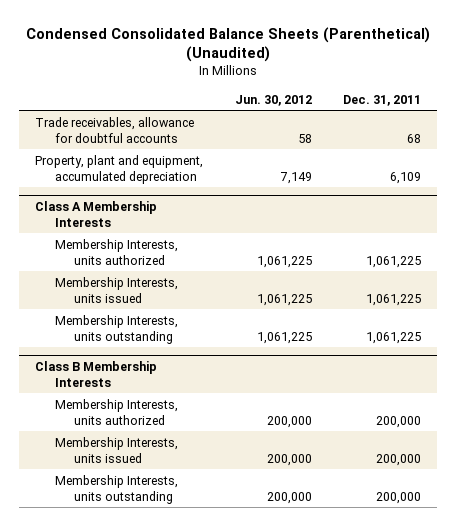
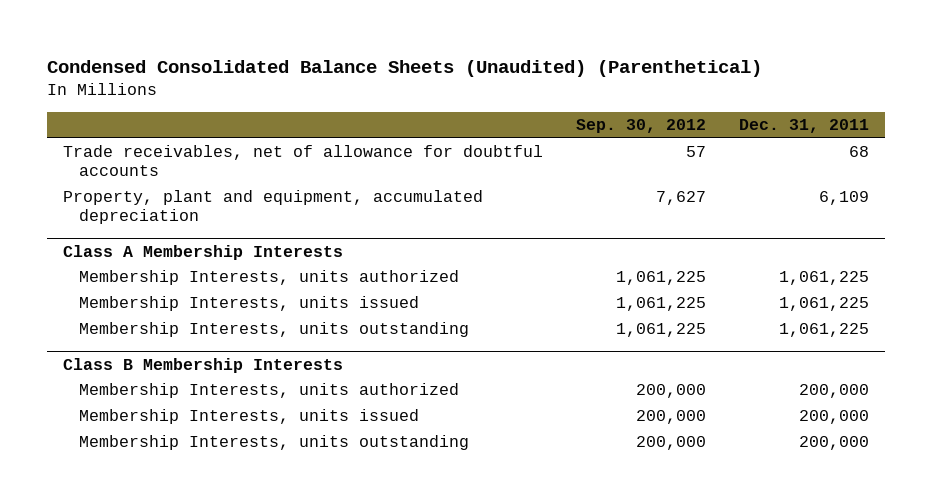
- Condensed Consolidated Balance Sheets (Parenthetical) (Unaudited)
+ Condensed Consolidated Balance Sheets (Unaudited) (Parenthetical)
- | Jun. 30, 2012 | Dec. 31, 2011
+ | Sep. 30, 2012 | Dec. 31, 2011
- Trade receivables, allowance for doubtful accounts | 58 | 68
+ Trade receivables, net of allowance for doubtful accounts | 57 | 68

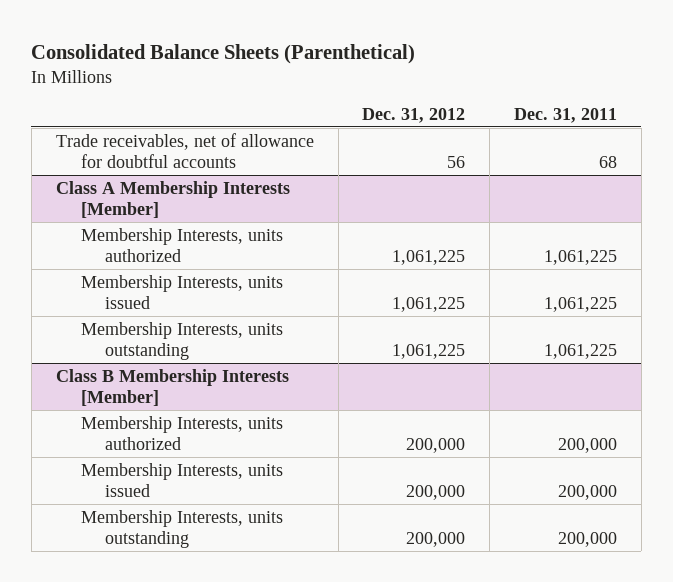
- Condensed Consolidated Balance Sheets (Unaudited) (Parenthetical)
+ Consolidated Balance Sheets (Parenthetical)
- | Sep. 30, 2012 | Dec. 31, 2011
+ | Dec. 31, 2012 | Dec. 31, 2011
- Property, plant and equipment, accumulated depreciation | 7,627 | 6,109
- Class A Membership Interests
+ Class A Membership Interests [Member]
- Class B Membership Interests
+ Class B Membership Interests [Member]

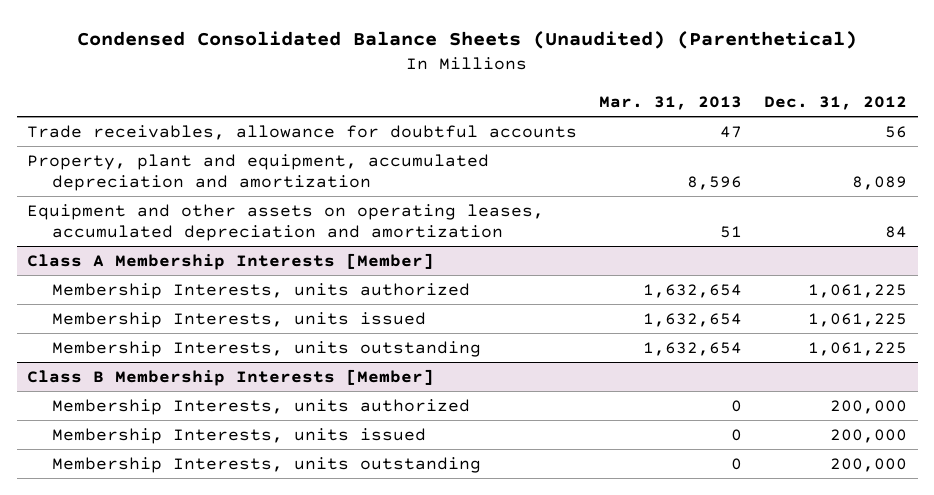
- Consolidated Balance Sheets (Parenthetical)
+ Condensed Consolidated Balance Sheets (Unaudited) (Parenthetical)
- | Dec. 31, 2012 | Dec. 31, 2011
+ | Mar. 31, 2013 | Dec. 31, 2012
- Trade receivables, net of allowance for doubtful accounts | 56 | 68
+ Trade receivables, allowance for doubtful accounts | 47 | 56
+ Property, plant and equipment, accumulated depreciation and amortization | 8,596 | 8,089
+ Equipment and other assets on operating leases, accumulated depreciation and amortization | 51 | 84

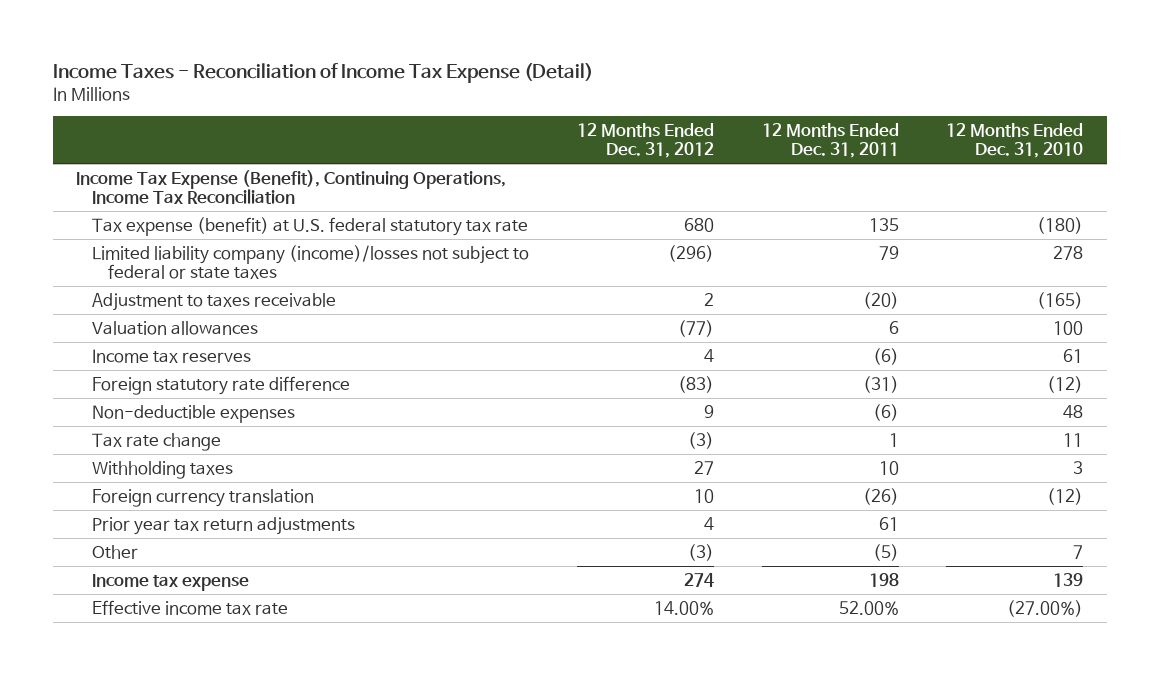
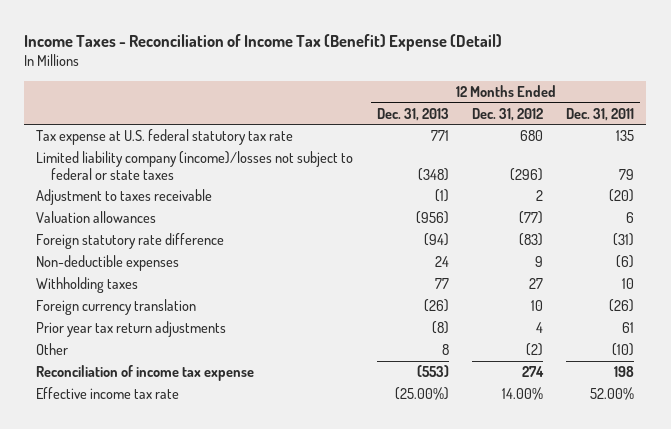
- Income Taxes - Reconciliation of Income Tax Expense (Detail)
+ Income Taxes - Reconciliation of Income Tax (Benefit) Expense (Detail)
- | 12 Months Ended Dec. 31, 2012 | 12 Months Ended Dec. 31, 2011 | 12 Months Ended Dec. 31, 2010
+ | 12 Months Ended Dec. 31, 2013 | 12 Months Ended Dec. 31, 2012 | 12 Months Ended Dec. 31, 2011
- Income Tax Expense (Benefit), Continuing Operations, Income Tax Reconciliation
- Tax expense (benefit) at U.S. federal statutory tax rate | 680 | 135 | (180)
+ Tax expense at U.S. federal statutory tax rate | 771 | 680 | 135
- Income tax reserves | 4 | (6) | 61
- Tax rate change | (3) | 1 | 11
- Other | (3) | (5) | 7
- Income tax expense | 274 | 198 | 139
+ Other | 8 | (2) | (10)
+ Reconciliation of income tax expense | (553) | 274 | 198

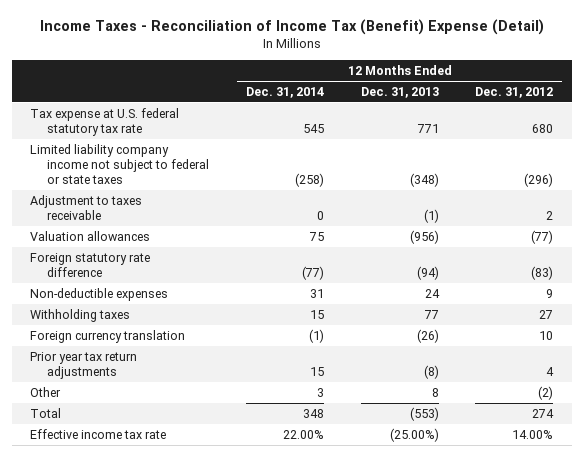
- | 12 Months Ended Dec. 31, 2013 | 12 Months Ended Dec. 31, 2012 | 12 Months Ended Dec. 31, 2011
+ | 12 Months Ended Dec. 31, 2014 | 12 Months Ended Dec. 31, 2013 | 12 Months Ended Dec. 31, 2012
- Limited liability company (income)/losses not subject to federal or state taxes | (348) | (296) | 79
+ Limited liability company income not subject to federal or state taxes | (258) | (348) | (296)
- Reconciliation of income tax expense | (553) | 274 | 198
+ Total | 348 | (553) | 274

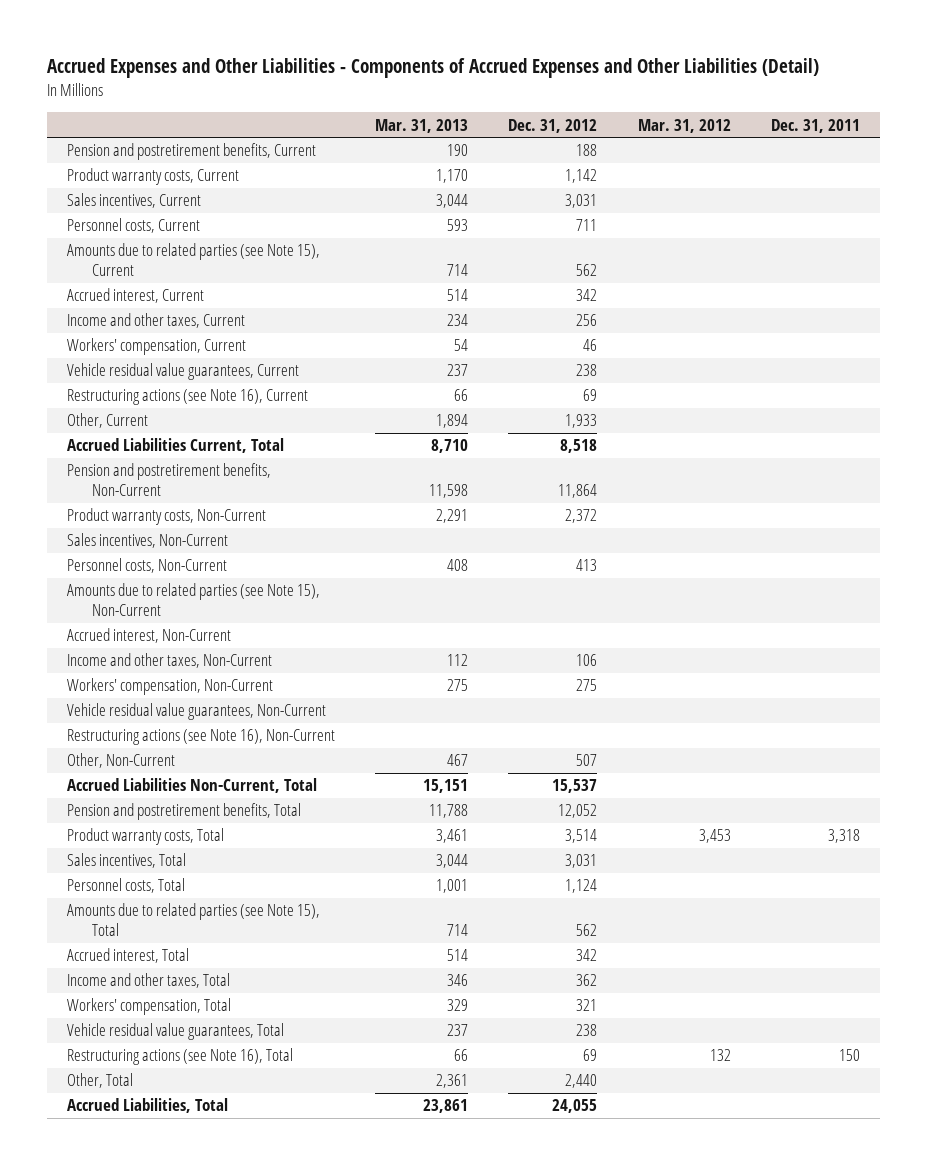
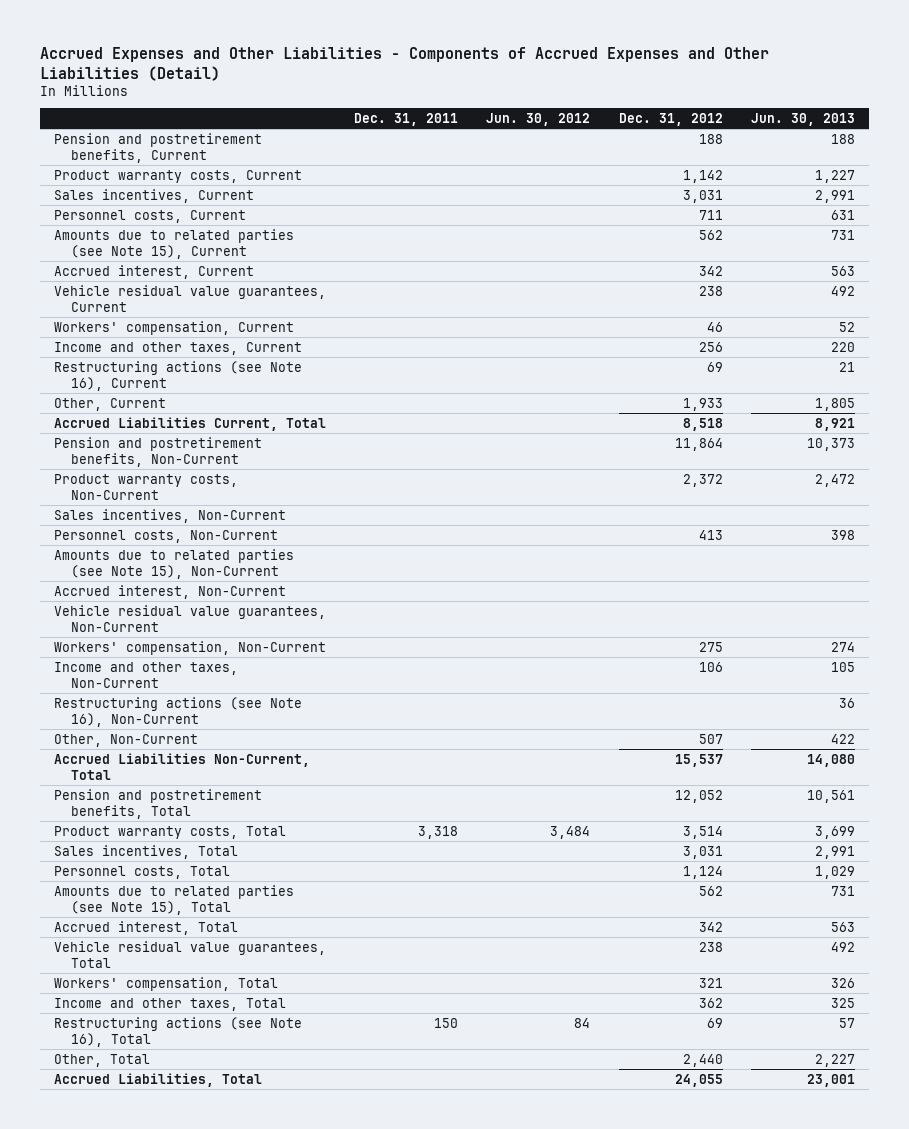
- | Mar. 31, 2013 | Dec. 31, 2012 | Mar. 31, 2012 | Dec. 31, 2011
+ | Dec. 31, 2011 | Jun. 30, 2012 | Dec. 31, 2012 | Jun. 30, 2013
moved down: Workers' compensation, Current | | | 46 | 52
moved down: Income and other taxes, Current | | | 256 | 220
moved down: Workers' compensation, Non-Current | | | 275 | 274
moved down: Income and other taxes, Non-Current | | | 106 | 105
moved down: Workers' compensation, Total | | | 321 | 326
moved down: Income and other taxes, Total | | | 362 | 325

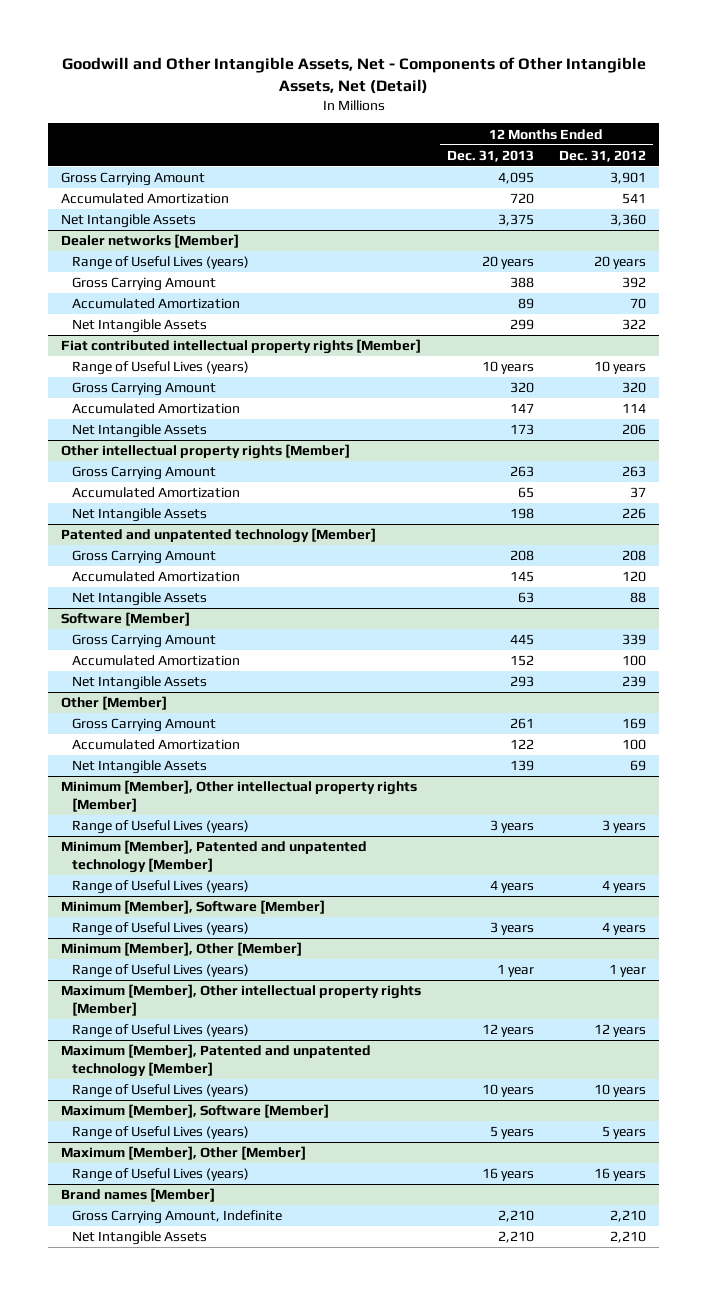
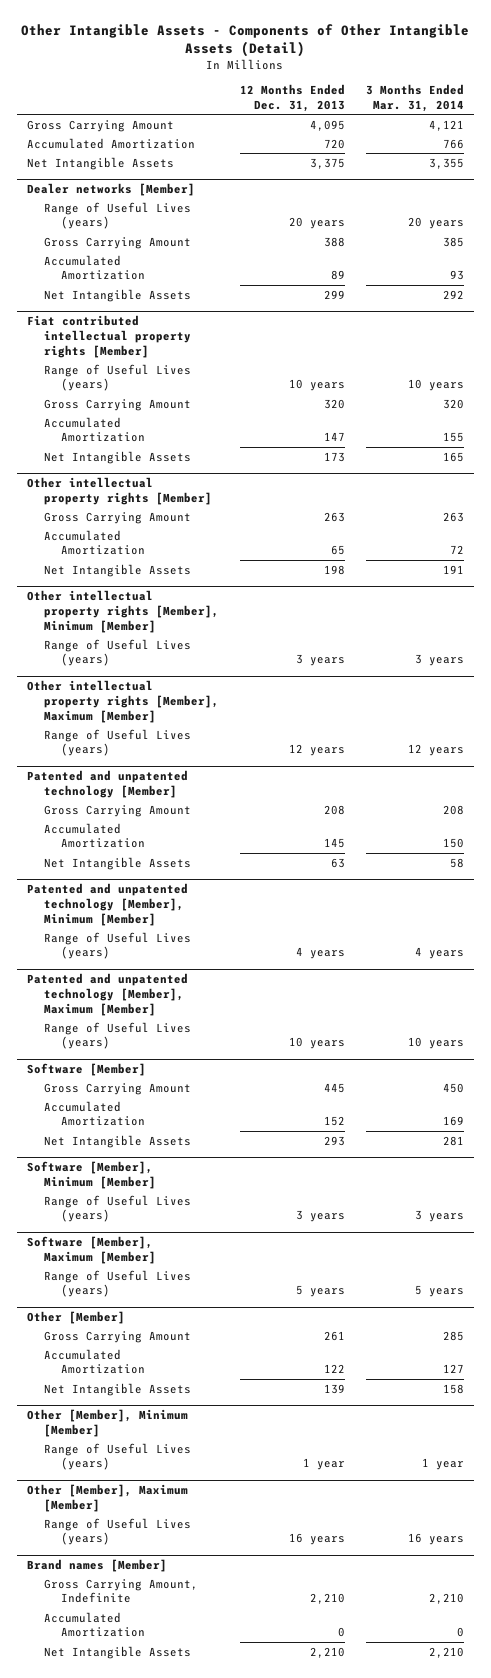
- Goodwill and Other Intangible Assets, Net - Components of Other Intangible Assets, Net (Detail)
+ Other Intangible Assets - Components of Other Intangible Assets (Detail)
- | 12 Months Ended Dec. 31, 2013 | 12 Months Ended Dec. 31, 2012
+ | 12 Months Ended Dec. 31, 2013 | 3 Months Ended Mar. 31, 2014
+ Other intellectual property rights [Member], Minimum [Member]
+ Range of Useful Lives (years) | 3 years | 3 years
+ Other intellectual property rights [Member], Maximum [Member]
+ Range of Useful Lives (years) | 12 years | 12 years
+ Patented and unpatented technology [Member], Minimum [Member]
+ Range of Useful Lives (years) | 4 years | 4 years
+ Patented and unpatented technology [Member], Maximum [Member]
+ Range of Useful Lives (years) | 10 years | 10 years
+ Software [Member], Minimum [Member]
+ Range of Useful Lives (years) | 3 years | 3 years
+ Software [Member], Maximum [Member]
+ Range of Useful Lives (years) | 5 years | 5 years
- Minimum [Member], Other intellectual property rights [Member]
- Range of Useful Lives (years) | 3 years | 3 years
- Minimum [Member], Patented and unpatented technology [Member]
- Range of Useful Lives (years) | 4 years | 4 years
- Minimum [Member], Software [Member]
- Range of Useful Lives (years) | 3 years | 4 years
- Minimum [Member], Other [Member]
+ Other [Member], Minimum [Member]
- Maximum [Member], Other intellectual property rights [Member]
- Range of Useful Lives (years) | 12 years | 12 years
- Maximum [Member], Patented and unpatented technology [Member]
- Range of Useful Lives (years) | 10 years | 10 years
- Maximum [Member], Software [Member]
- Range of Useful Lives (years) | 5 years | 5 years
- Maximum [Member], Other [Member]
+ Other [Member], Maximum [Member]
@ Brand names [Member]
+ Accumulated Amortization | 0 | 0

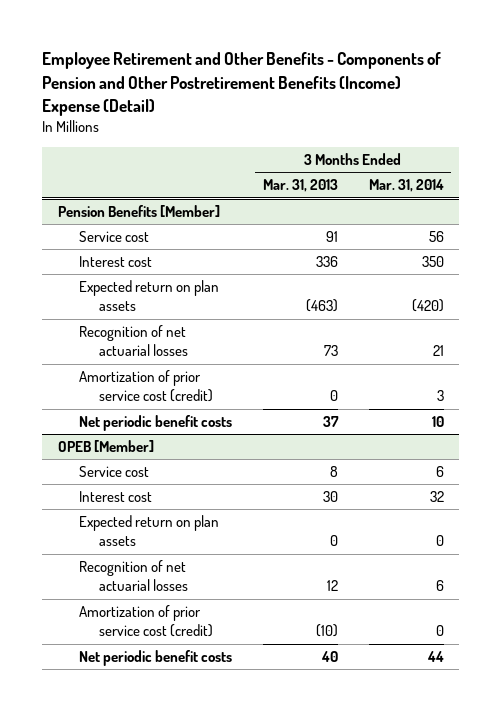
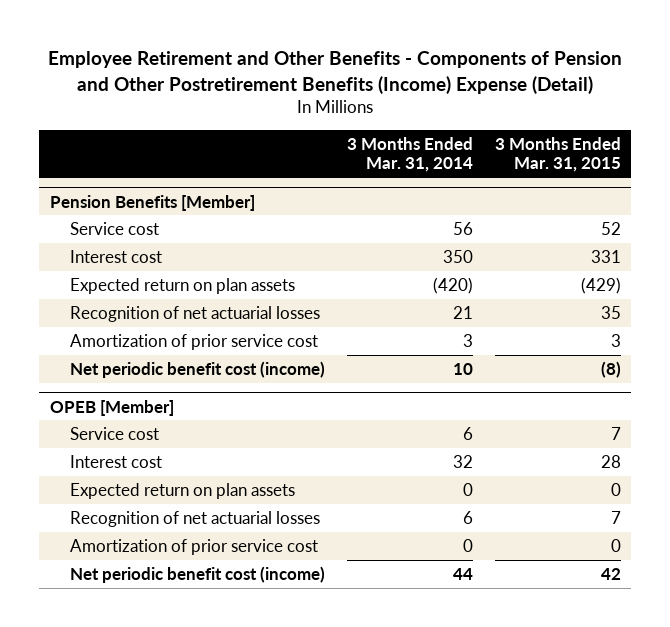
- | 3 Months Ended Mar. 31, 2013 | 3 Months Ended Mar. 31, 2014
+ | 3 Months Ended Mar. 31, 2014 | 3 Months Ended Mar. 31, 2015
@ Pension Benefits [Member]
- Amortization of prior service cost (credit) | 0 | 3
- Net periodic benefit costs | 37 | 10
+ Amortization of prior service cost | 3 | 3
+ Net periodic benefit cost (income) | 10 | (8)
@ OPEB [Member]
- Amortization of prior service cost (credit) | (10) | 0
- Net periodic benefit costs | 40 | 44
+ Amortization of prior service cost | 0 | 0
+ Net periodic benefit cost (income) | 44 | 42

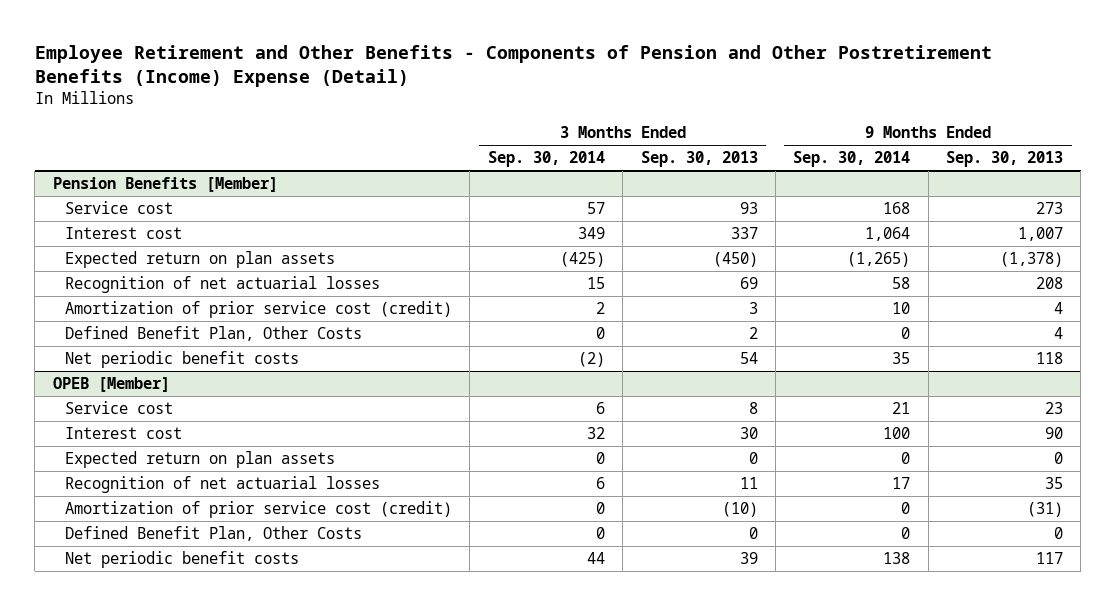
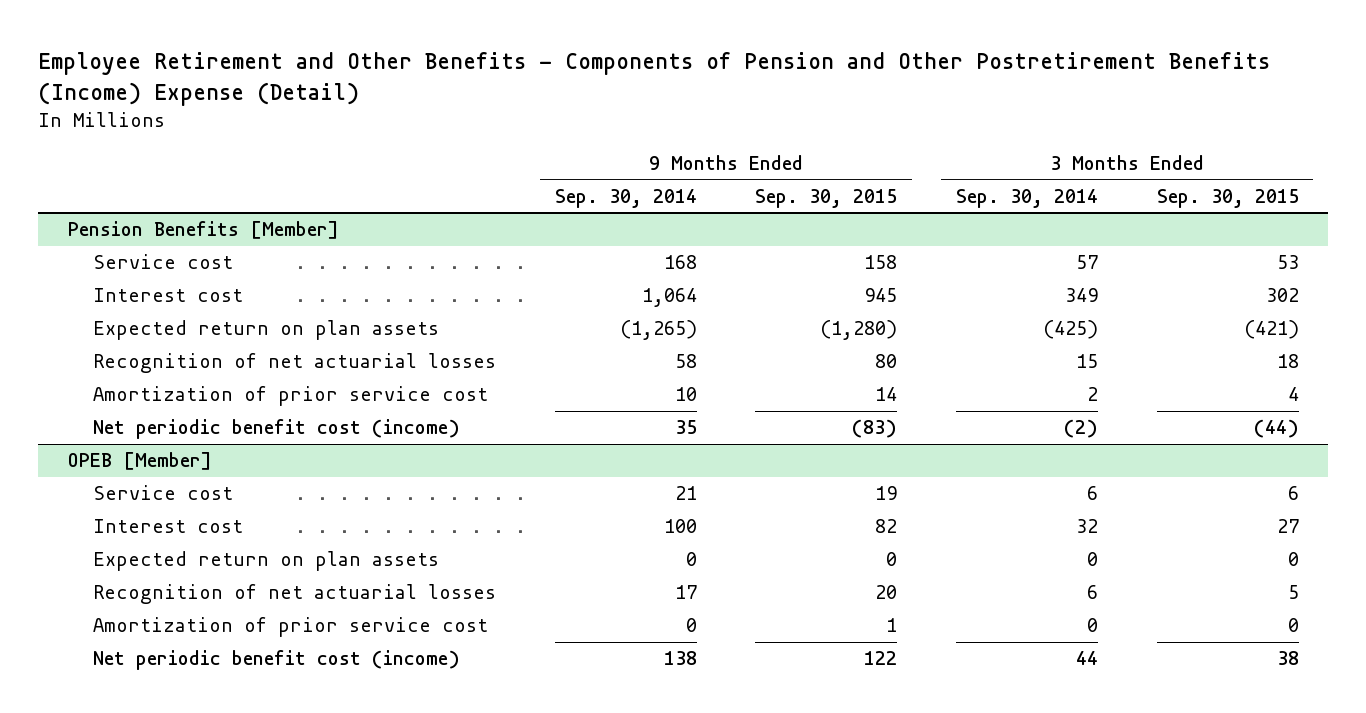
- | 3 Months Ended Sep. 30, 2014 | 3 Months Ended Sep. 30, 2013 | 9 Months Ended Sep. 30, 2014 | 9 Months Ended Sep. 30, 2013
+ | 9 Months Ended Sep. 30, 2014 | 9 Months Ended Sep. 30, 2015 | 3 Months Ended Sep. 30, 2014 | 3 Months Ended Sep. 30, 2015
@ Pension Benefits [Member]
- Amortization of prior service cost (credit) | 2 | 3 | 10 | 4
- Defined Benefit Plan, Other Costs | 0 | 2 | 0 | 4
- Net periodic benefit costs | (2) | 54 | 35 | 118
+ Amortization of prior service cost | 10 | 14 | 2 | 4
+ Net periodic benefit cost (income) | 35 | (83) | (2) | (44)
@ OPEB [Member]
- Amortization of prior service cost (credit) | 0 | (10) | 0 | (31)
- Defined Benefit Plan, Other Costs | 0 | 0 | 0 | 0
- Net periodic benefit costs | 44 | 39 | 138 | 117
+ Amortization of prior service cost | 0 | 1 | 0 | 0
+ Net periodic benefit cost (income) | 138 | 122 | 44 | 38

